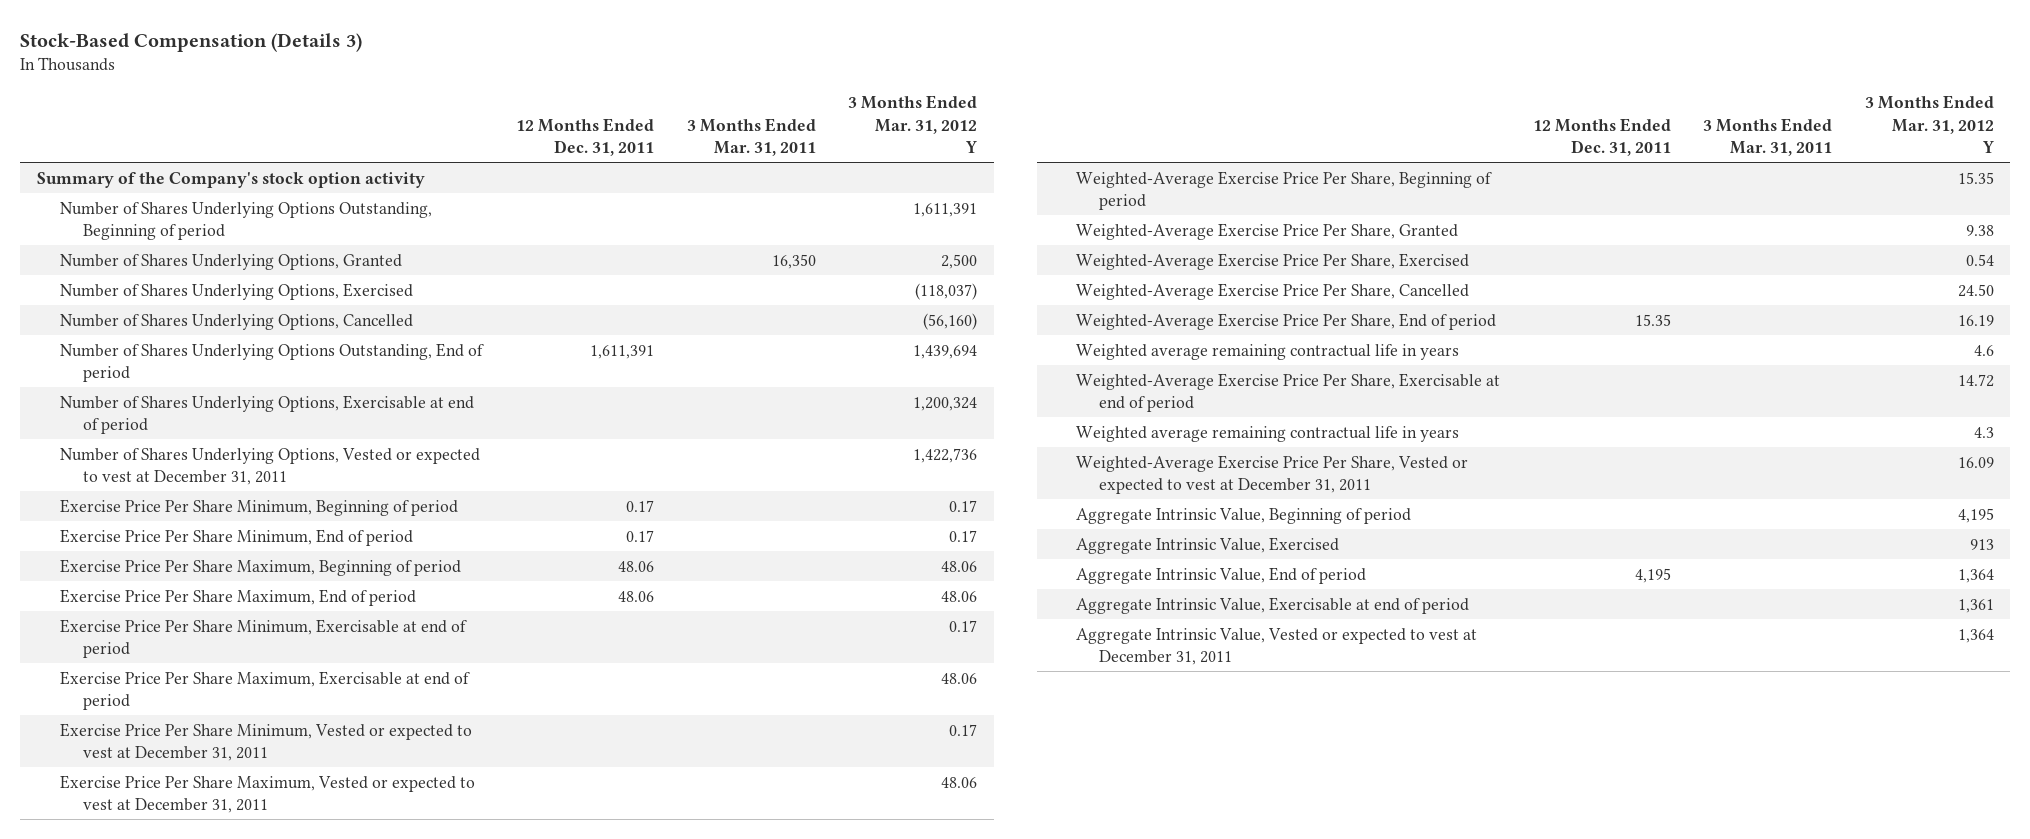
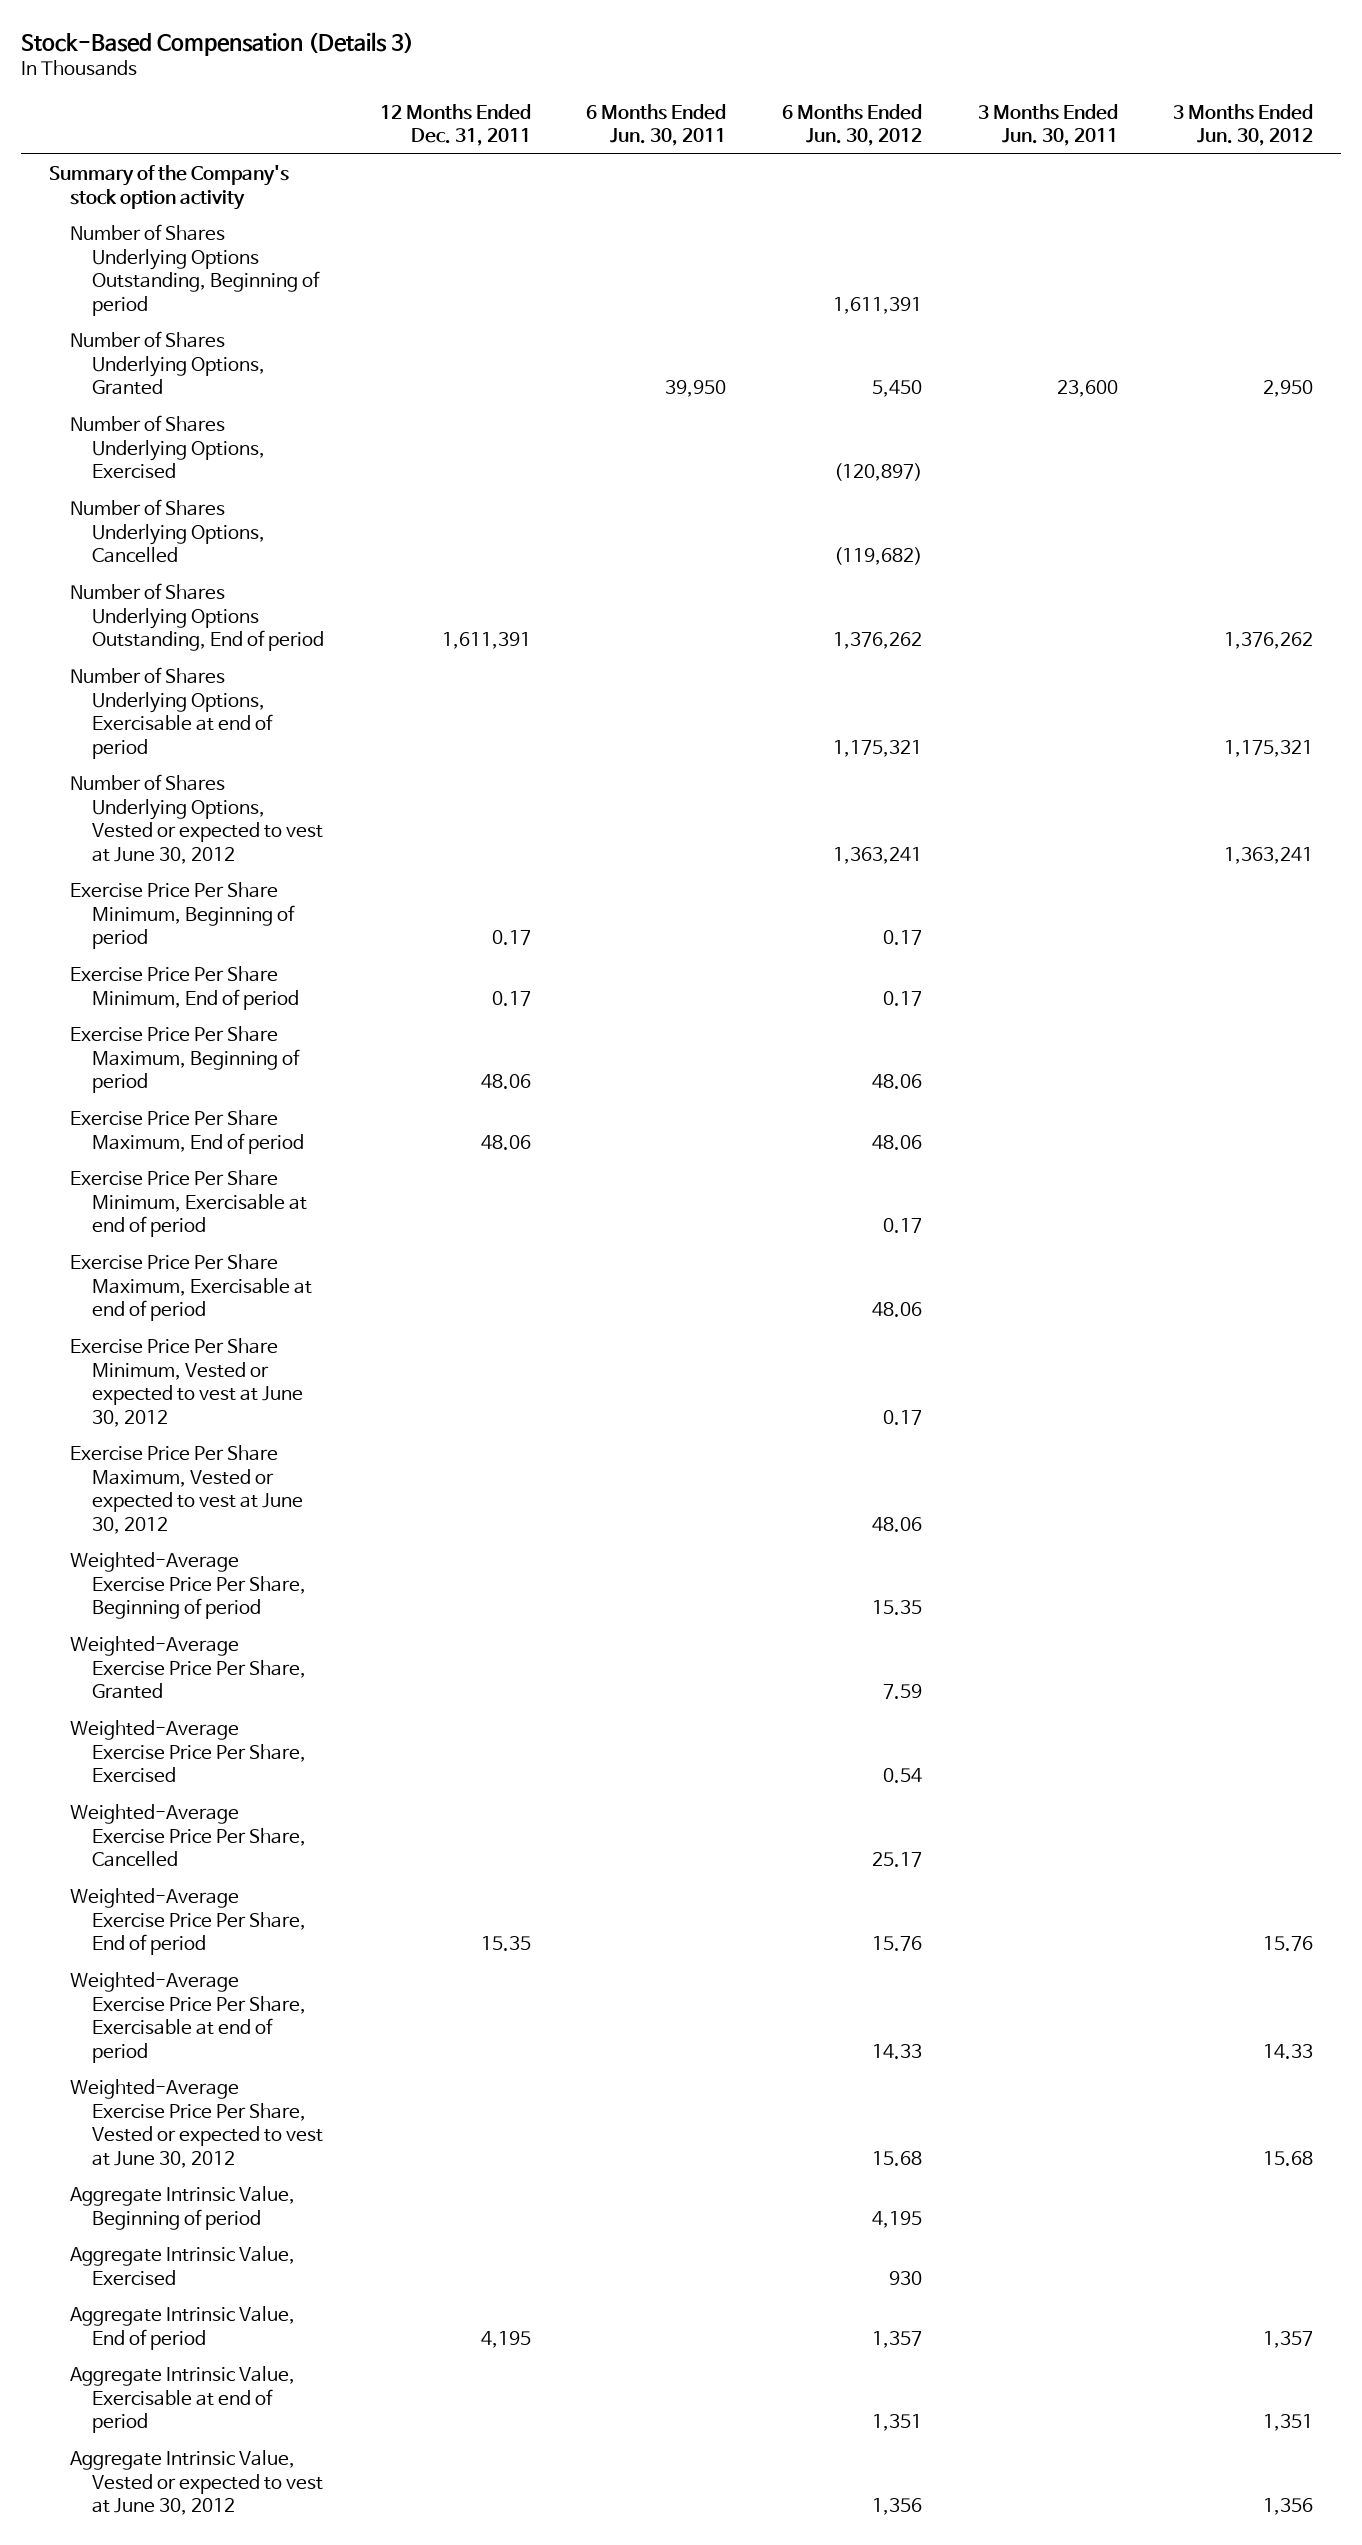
- | 12 Months Ended Dec. 31, 2011 | 3 Months Ended Mar. 31, 2011 | 3 Months Ended Mar. 31, 2012 Y
+ | 12 Months Ended Dec. 31, 2011 | 6 Months Ended Jun. 30, 2011 | 6 Months Ended Jun. 30, 2012 | 3 Months Ended Jun. 30, 2011 | 3 Months Ended Jun. 30, 2012
- Number of Shares Underlying Options, Vested or expected to vest at December 31, 2011 | | | 1,422,736
+ Number of Shares Underlying Options, Vested or expected to vest at June 30, 2012 | | | 1,363,241 | | 1,363,241
- Exercise Price Per Share Minimum, Vested or expected to vest at December 31, 2011 | | | 0.17
- Exercise Price Per Share Maximum, Vested or expected to vest at December 31, 2011 | | | 48.06
+ Exercise Price Per Share Minimum, Vested or expected to vest at June 30, 2012 | | | 0.17 | |
+ Exercise Price Per Share Maximum, Vested or expected to vest at June 30, 2012 | | | 48.06 | |
- Weighted average remaining contractual life in years | | | 4.6
- Weighted average remaining contractual life in years | | | 4.3
- Weighted-Average Exercise Price Per Share, Vested or expected to vest at December 31, 2011 | | | 16.09
+ Weighted-Average Exercise Price Per Share, Vested or expected to vest at June 30, 2012 | | | 15.68 | | 15.68
- Aggregate Intrinsic Value, Vested or expected to vest at December 31, 2011 | | | 1,364
+ Aggregate Intrinsic Value, Vested or expected to vest at June 30, 2012 | | | 1,356 | | 1,356

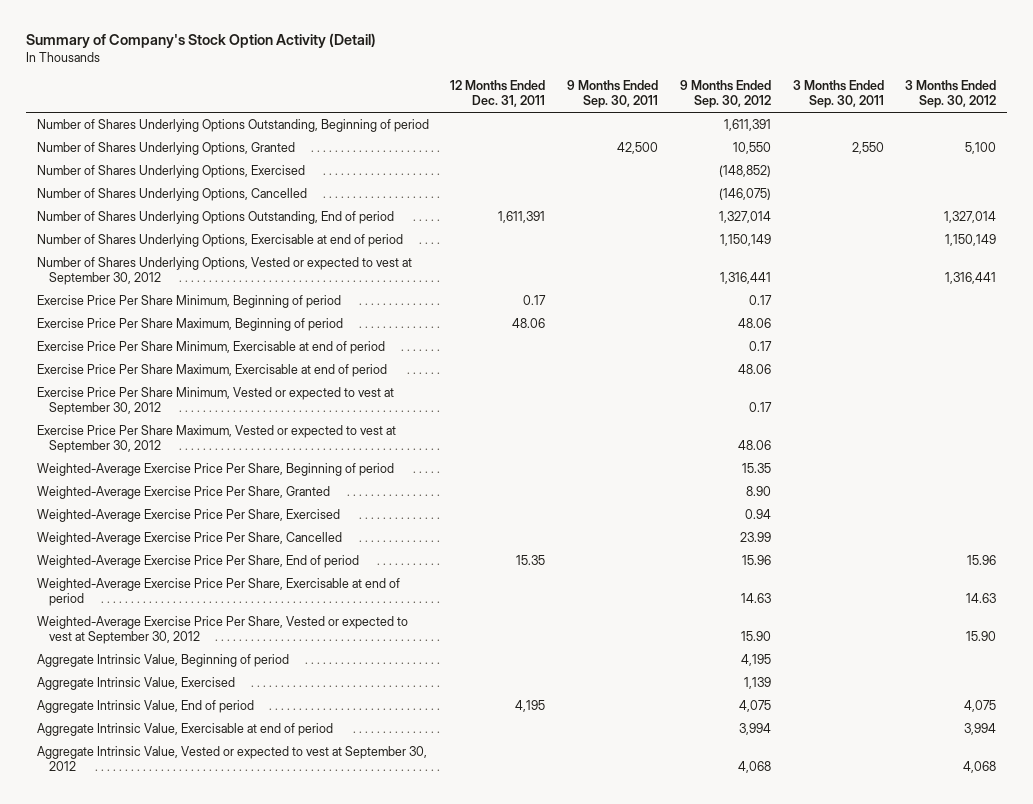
- Stock-Based Compensation (Details 3)
+ Summary of Company's Stock Option Activity (Detail)
- | 12 Months Ended Dec. 31, 2011 | 6 Months Ended Jun. 30, 2011 | 6 Months Ended Jun. 30, 2012 | 3 Months Ended Jun. 30, 2011 | 3 Months Ended Jun. 30, 2012
+ | 12 Months Ended Dec. 31, 2011 | 9 Months Ended Sep. 30, 2011 | 9 Months Ended Sep. 30, 2012 | 3 Months Ended Sep. 30, 2011 | 3 Months Ended Sep. 30, 2012
- Summary of the Company's stock option activity
- Number of Shares Underlying Options, Vested or expected to vest at June 30, 2012 | | | 1,363,241 | | 1,363,241
+ Number of Shares Underlying Options, Vested or expected to vest at September 30, 2012 | | | 1,316,441 | | 1,316,441
- Exercise Price Per Share Minimum, End of period | 0.17 | | 0.17 | |
- Exercise Price Per Share Maximum, End of period | 48.06 | | 48.06 | |
- Exercise Price Per Share Minimum, Vested or expected to vest at June 30, 2012 | | | 0.17 | |
- Exercise Price Per Share Maximum, Vested or expected to vest at June 30, 2012 | | | 48.06 | |
+ Exercise Price Per Share Minimum, Vested or expected to vest at September 30, 2012 | | | 0.17 | |
+ Exercise Price Per Share Maximum, Vested or expected to vest at September 30, 2012 | | | 48.06 | |
- Weighted-Average Exercise Price Per Share, Vested or expected to vest at June 30, 2012 | | | 15.68 | | 15.68
+ Weighted-Average Exercise Price Per Share, Vested or expected to vest at September 30, 2012 | | | 15.90 | | 15.90
- Aggregate Intrinsic Value, Vested or expected to vest at June 30, 2012 | | | 1,356 | | 1,356
+ Aggregate Intrinsic Value, Vested or expected to vest at September 30, 2012 | | | 4,068 | | 4,068

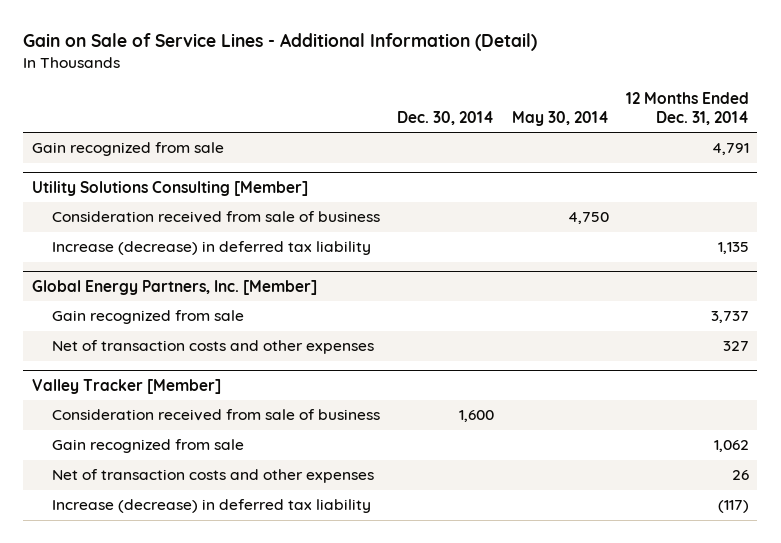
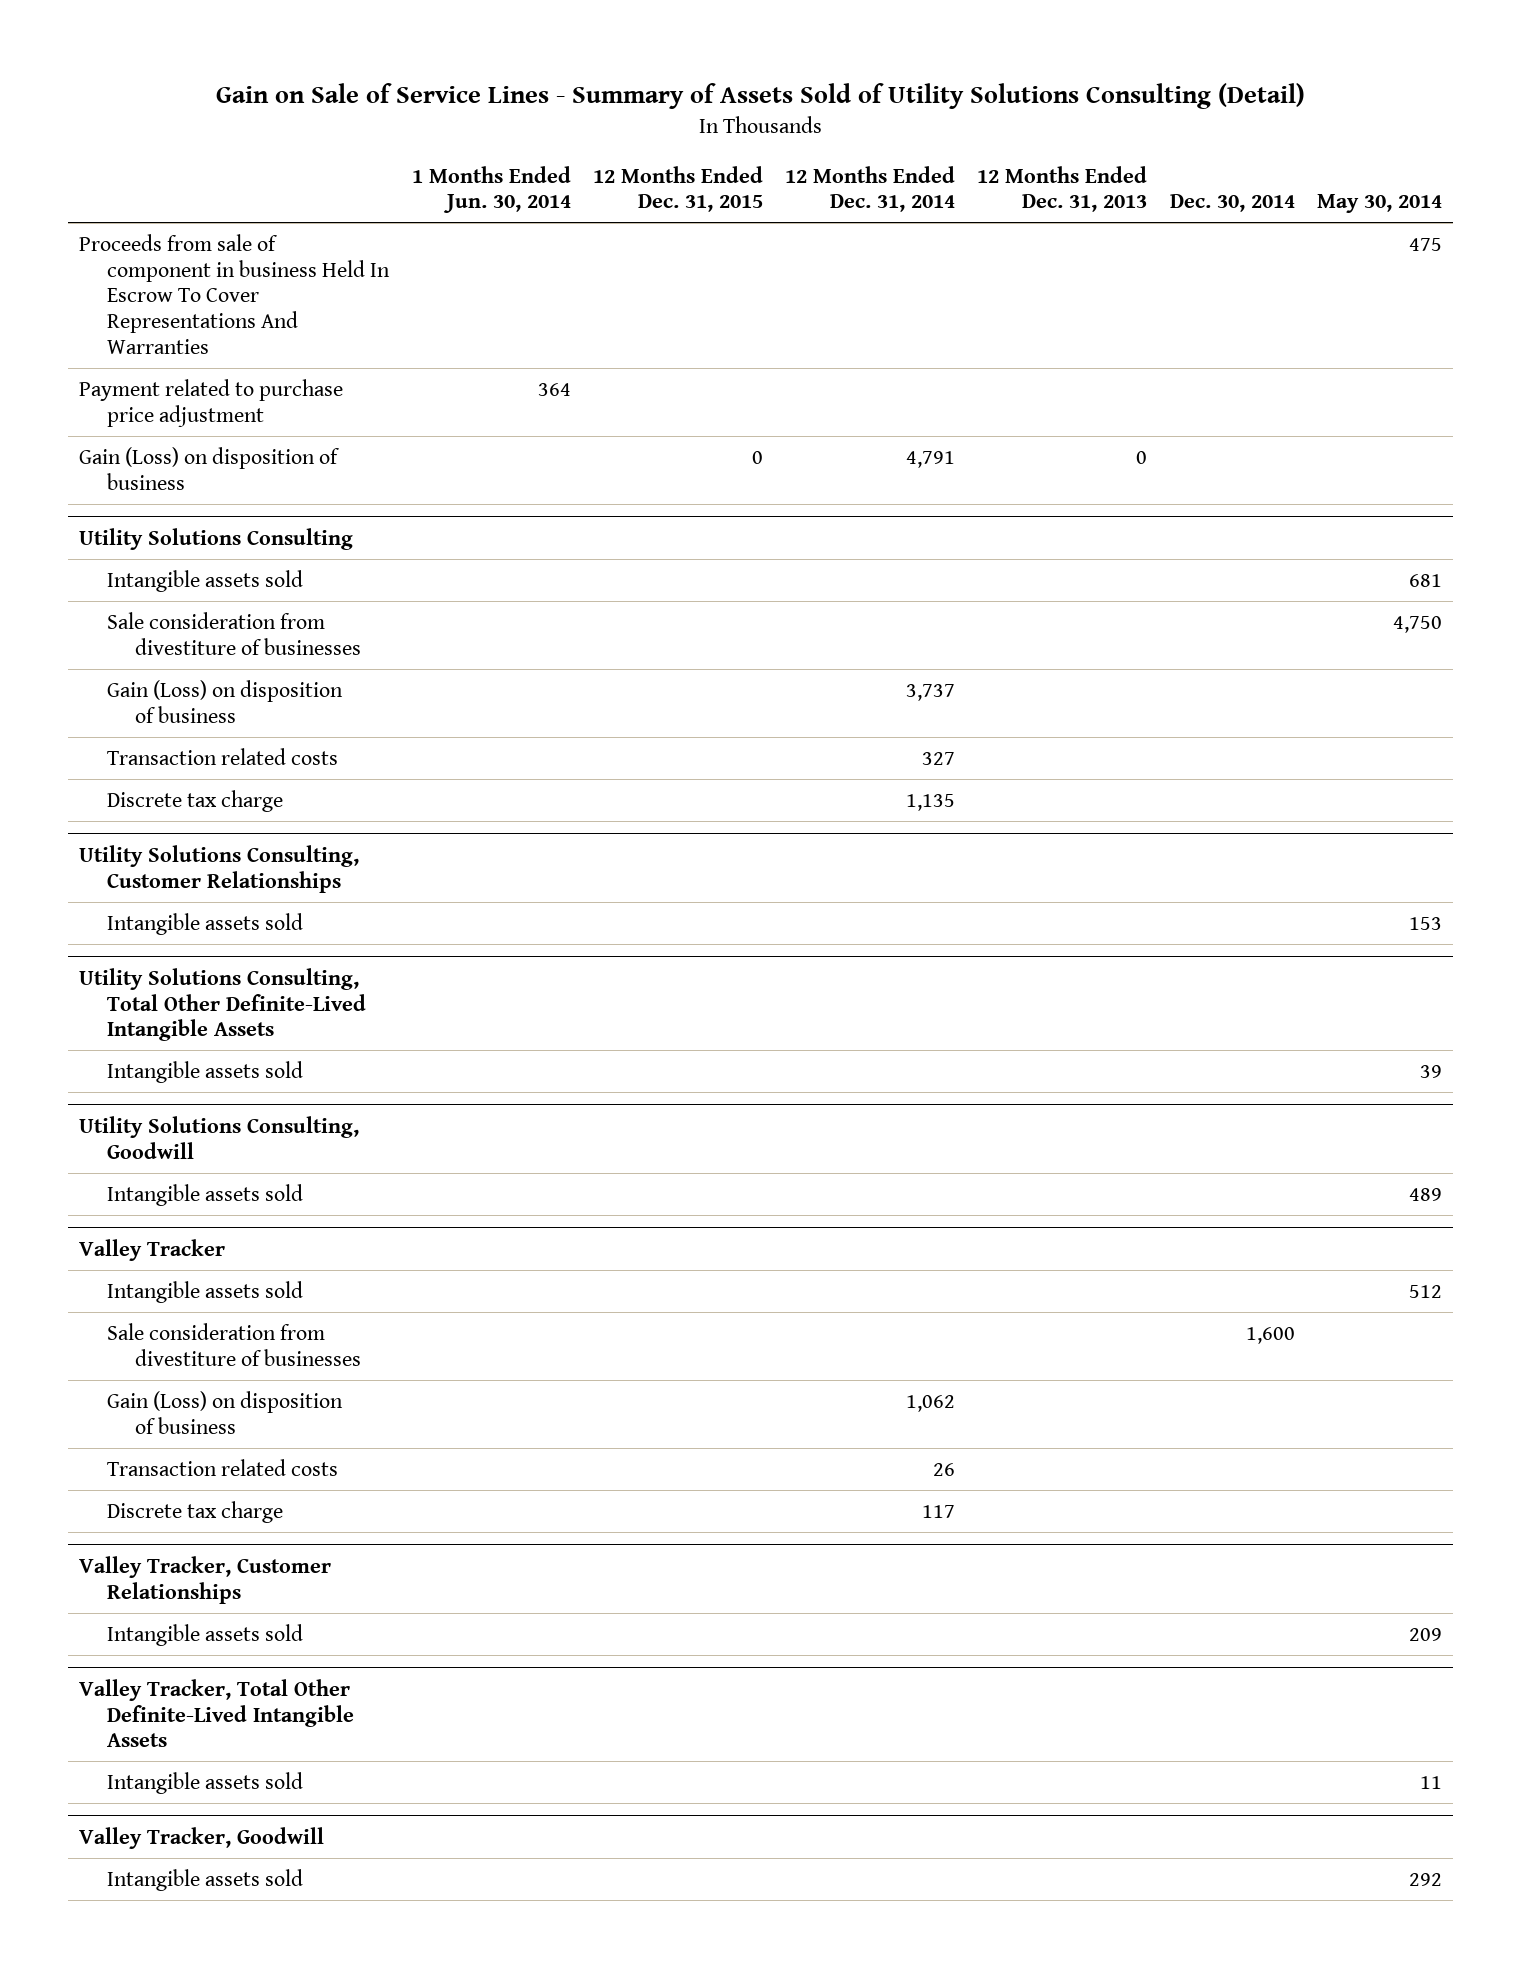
- Gain on Sale of Service Lines - Additional Information (Detail)
+ Gain on Sale of Service Lines - Summary of Assets Sold of Utility Solutions Consulting (Detail)
- | Dec. 30, 2014 | May 30, 2014 | 12 Months Ended Dec. 31, 2014
+ | 1 Months Ended Jun. 30, 2014 | 12 Months Ended Dec. 31, 2015 | 12 Months Ended Dec. 31, 2014 | 12 Months Ended Dec. 31, 2013 | Dec. 30, 2014 | May 30, 2014
- Gain recognized from sale | | | 4,791
- Utility Solutions Consulting [Member]
- Consideration received from sale of business | | 4,750 |
- Increase (decrease) in deferred tax liability | | | 1,135
- Global Energy Partners, Inc. [Member]
- Gain recognized from sale | | | 3,737
- Net of transaction costs and other expenses | | | 327
- Valley Tracker [Member]
- Consideration received from sale of business | 1,600 | |
- Gain recognized from sale | | | 1,062
- Net of transaction costs and other expenses | | | 26
- Increase (decrease) in deferred tax liability | | | (117)
+ Proceeds from sale of component in business Held In Escrow To Cover Representations And Warranties | | | | | | 475
+ Payment related to purchase price adjustment | 364 | | | | |
+ Gain (Loss) on disposition of business | | 0 | 4,791 | 0 | |
+ Utility Solutions Consulting
+ Intangible assets sold | | | | | | 681
+ Sale consideration from divestiture of businesses | | | | | | 4,750
+ Gain (Loss) on disposition of business | | | 3,737 | | |
+ Transaction related costs | | | 327 | | |
+ Discrete tax charge | | | 1,135 | | |
+ Utility Solutions Consulting, Customer Relationships
+ Intangible assets sold | | | | | | 153
+ Utility Solutions Consulting, Total Other Definite-Lived Intangible Assets
+ Intangible assets sold | | | | | | 39
+ Utility Solutions Consulting, Goodwill
+ Intangible assets sold | | | | | | 489
+ Valley Tracker
+ Intangible assets sold | | | | | | 512
+ Sale consideration from divestiture of businesses | | | | | 1,600 |
+ Gain (Loss) on disposition of business | | | 1,062 | | |
+ Transaction related costs | | | 26 | | |
+ Discrete tax charge | | | 117 | | |
+ Valley Tracker, Customer Relationships
+ Intangible assets sold | | | | | | 209
+ Valley Tracker, Total Other Definite-Lived Intangible Assets
+ Intangible assets sold | | | | | | 11
+ Valley Tracker, Goodwill
+ Intangible assets sold | | | | | | 292

